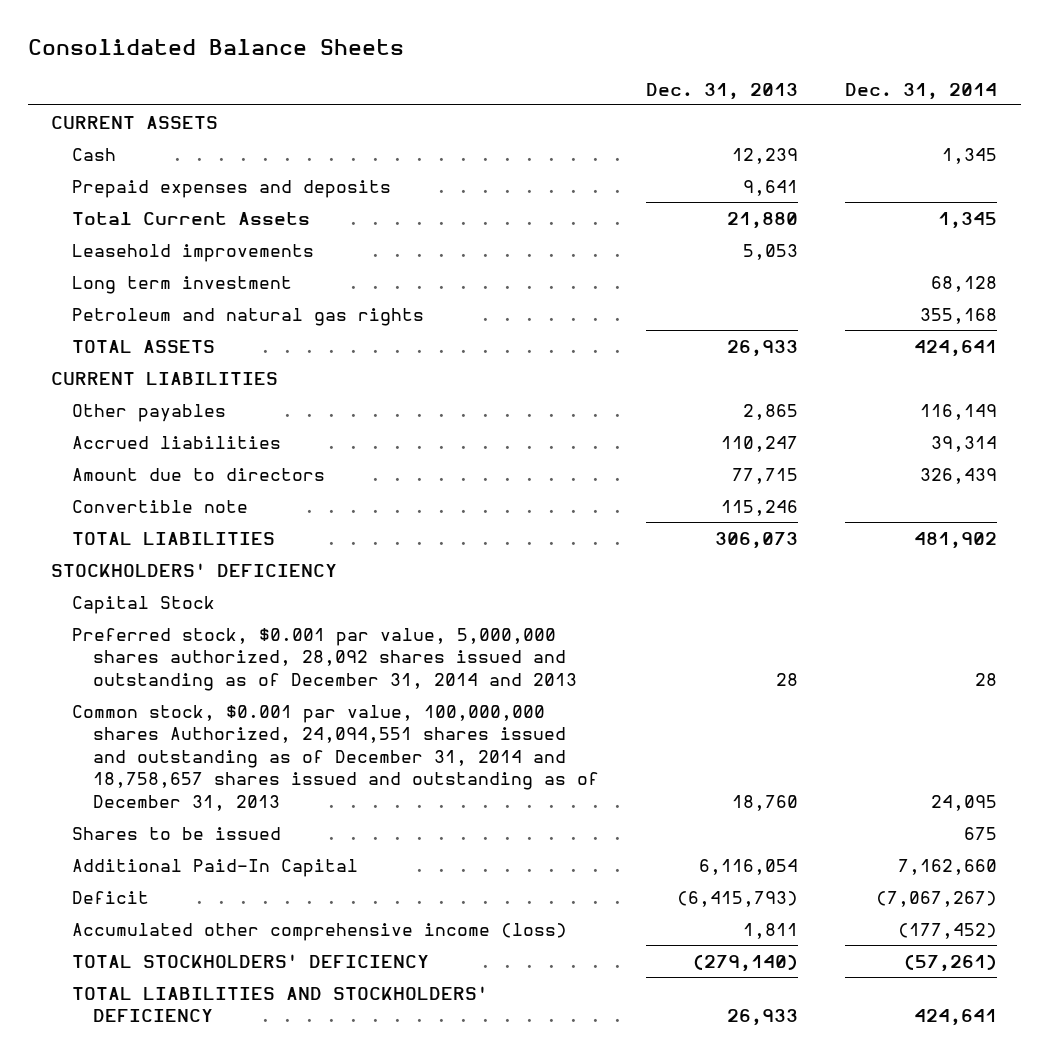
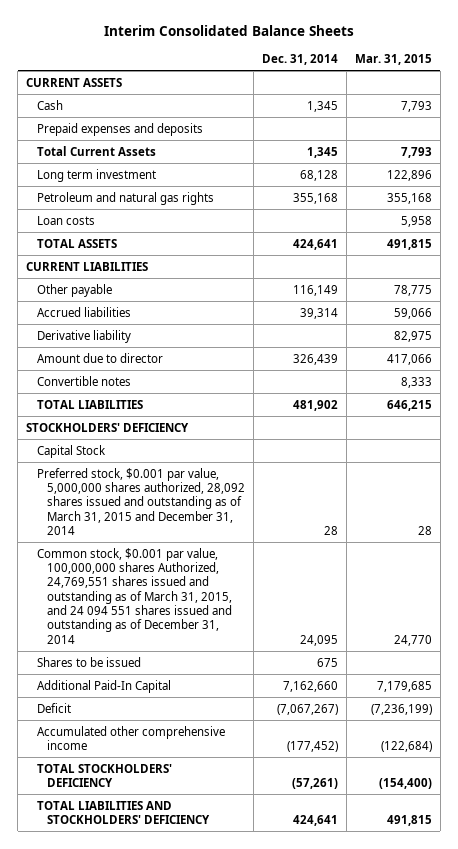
- Consolidated Balance Sheets
+ Interim Consolidated Balance Sheets
- | Dec. 31, 2013 | Dec. 31, 2014
+ | Dec. 31, 2014 | Mar. 31, 2015
- Leasehold improvements | 5,053 |
+ Loan costs | | 5,958
- Other payables | 2,865 | 116,149
+ Other payable | 116,149 | 78,775
- Amount due to directors | 77,715 | 326,439
- Convertible note | 115,246 |
+ Derivative liability | | 82,975
+ Amount due to director | 326,439 | 417,066
+ Convertible notes | | 8,333
- Preferred stock, $0.001 par value, 5,000,000 shares authorized, 28,092 shares issued and outstanding as of December 31, 2014 and 2013 | 28 | 28
- Common stock, $0.001 par value, 100,000,000 shares Authorized, 24,094,551 shares issued and outstanding as of December 31, 2014 and 18,758,657 shares issued and outstanding as of December 31, 2013 | 18,760 | 24,095
+ Preferred stock, $0.001 par value, 5,000,000 shares authorized, 28,092 shares issued and outstanding as of March 31, 2015 and December 31, 2014 | 28 | 28
+ Common stock, $0.001 par value, 100,000,000 shares Authorized, 24,769,551 shares issued and outstanding as of March 31, 2015, and 24 094 551 shares issued and outstanding as of December 31, 2014 | 24,095 | 24,770
- Accumulated other comprehensive income (loss) | 1,811 | (177,452)
+ Accumulated other comprehensive income | (177,452) | (122,684)

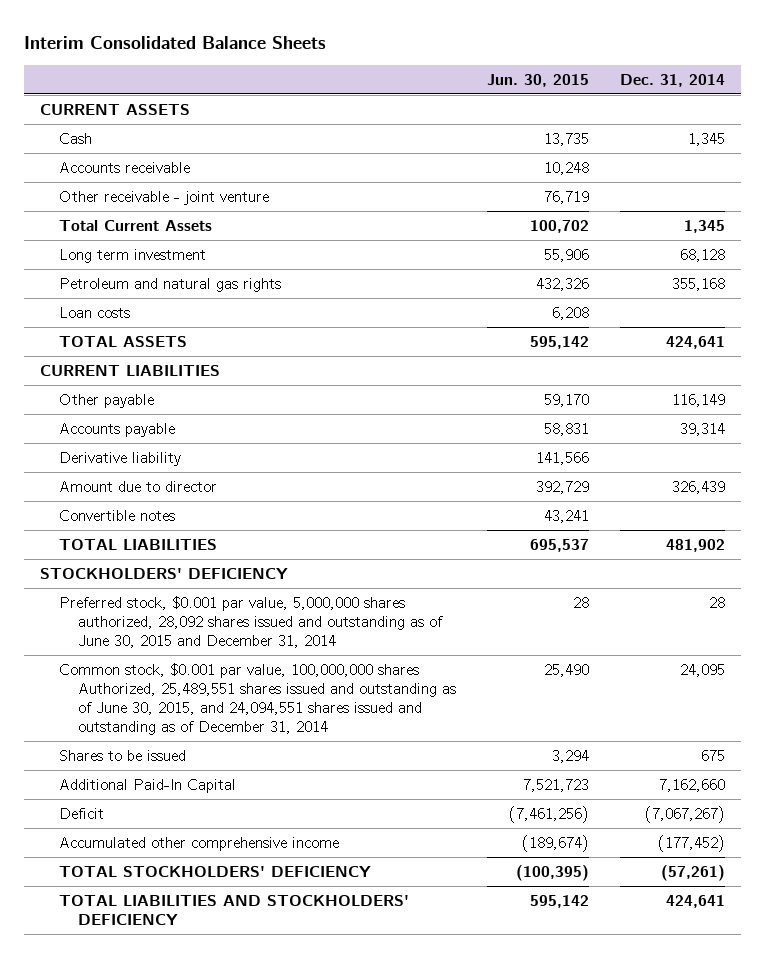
- | Dec. 31, 2014 | Mar. 31, 2015
+ | Jun. 30, 2015 | Dec. 31, 2014
- Prepaid expenses and deposits
+ Accounts receivable | 10,248 |
+ Other receivable - joint venture | 76,719 |
- Accrued liabilities | 39,314 | 59,066
+ Accounts payable | 58,831 | 39,314
- Capital Stock
- Preferred stock, $0.001 par value, 5,000,000 shares authorized, 28,092 shares issued and outstanding as of March 31, 2015 and December 31, 2014 | 28 | 28
- Common stock, $0.001 par value, 100,000,000 shares Authorized, 24,769,551 shares issued and outstanding as of March 31, 2015, and 24 094 551 shares issued and outstanding as of December 31, 2014 | 24,095 | 24,770
+ Preferred stock, $0.001 par value, 5,000,000 shares authorized, 28,092 shares issued and outstanding as of June 30, 2015 and December 31, 2014 | 28 | 28
+ Common stock, $0.001 par value, 100,000,000 shares Authorized, 25,489,551 shares issued and outstanding as of June 30, 2015, and 24,094,551 shares issued and outstanding as of December 31, 2014 | 25,490 | 24,095

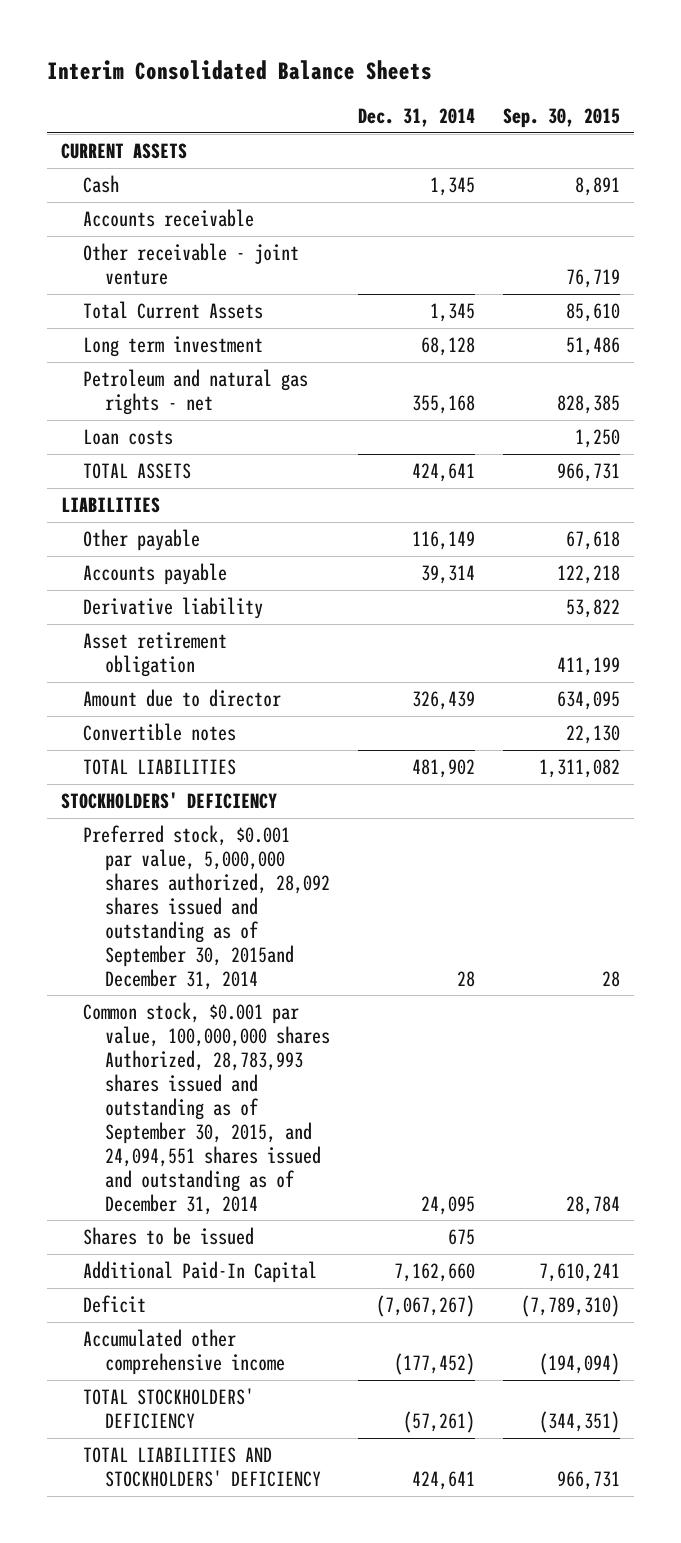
- | Jun. 30, 2015 | Dec. 31, 2014
+ | Dec. 31, 2014 | Sep. 30, 2015
- Petroleum and natural gas rights | 432,326 | 355,168
+ Petroleum and natural gas rights - net | 355,168 | 828,385
- CURRENT LIABILITIES
+ LIABILITIES
+ Asset retirement obligation | | 411,199
- Preferred stock, $0.001 par value, 5,000,000 shares authorized, 28,092 shares issued and outstanding as of June 30, 2015 and December 31, 2014 | 28 | 28
- Common stock, $0.001 par value, 100,000,000 shares Authorized, 25,489,551 shares issued and outstanding as of June 30, 2015, and 24,094,551 shares issued and outstanding as of December 31, 2014 | 25,490 | 24,095
+ Preferred stock, $0.001 par value, 5,000,000 shares authorized, 28,092 shares issued and outstanding as of September 30, 2015and December 31, 2014 | 28 | 28
+ Common stock, $0.001 par value, 100,000,000 shares Authorized, 28,783,993 shares issued and outstanding as of September 30, 2015, and 24,094,551 shares issued and outstanding as of December 31, 2014 | 24,095 | 28,784

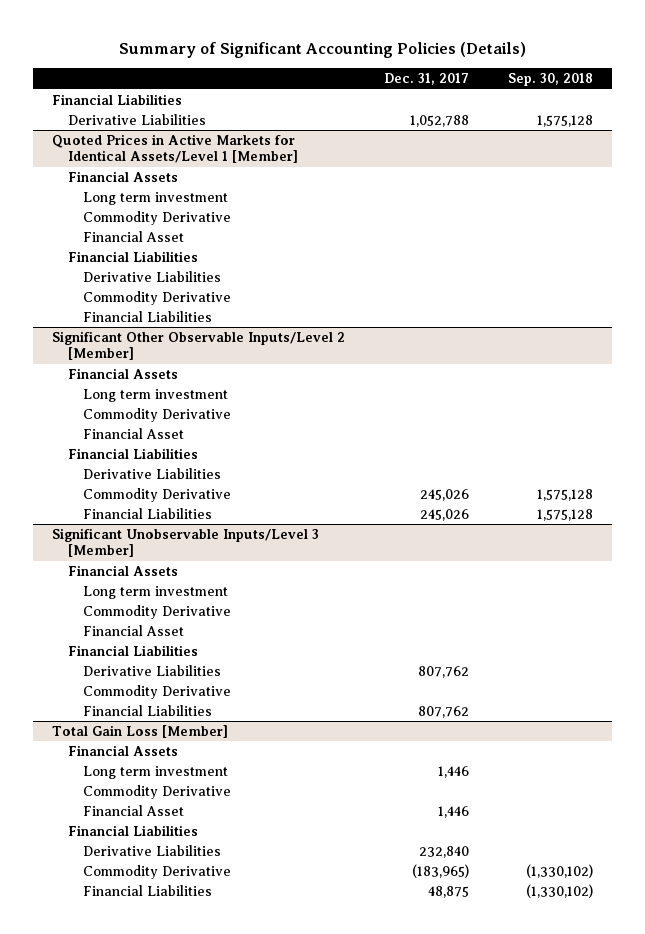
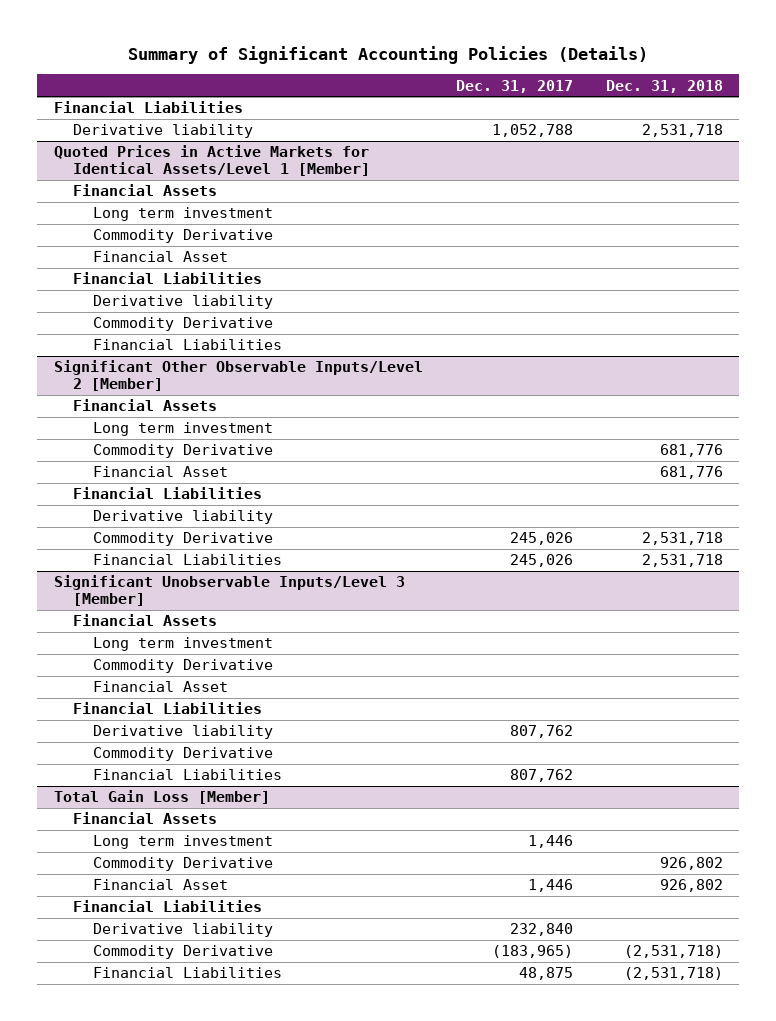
- | Dec. 31, 2017 | Sep. 30, 2018
+ | Dec. 31, 2017 | Dec. 31, 2018
- Derivative Liabilities | 1,052,788 | 1,575,128
+ Derivative liability | 1,052,788 | 2,531,718
@ Quoted Prices in Active Markets for Identical Assets/Level 1 [Member]
- Derivative Liabilities
+ Derivative liability
@ Significant Other Observable Inputs/Level 2 [Member]
- Derivative Liabilities
+ Derivative liability
@ Significant Unobservable Inputs/Level 3 [Member]
- Derivative Liabilities | 807,762 |
+ Derivative liability | 807,762 |
@ Total Gain Loss [Member]
- Derivative Liabilities | 232,840 |
+ Derivative liability | 232,840 |

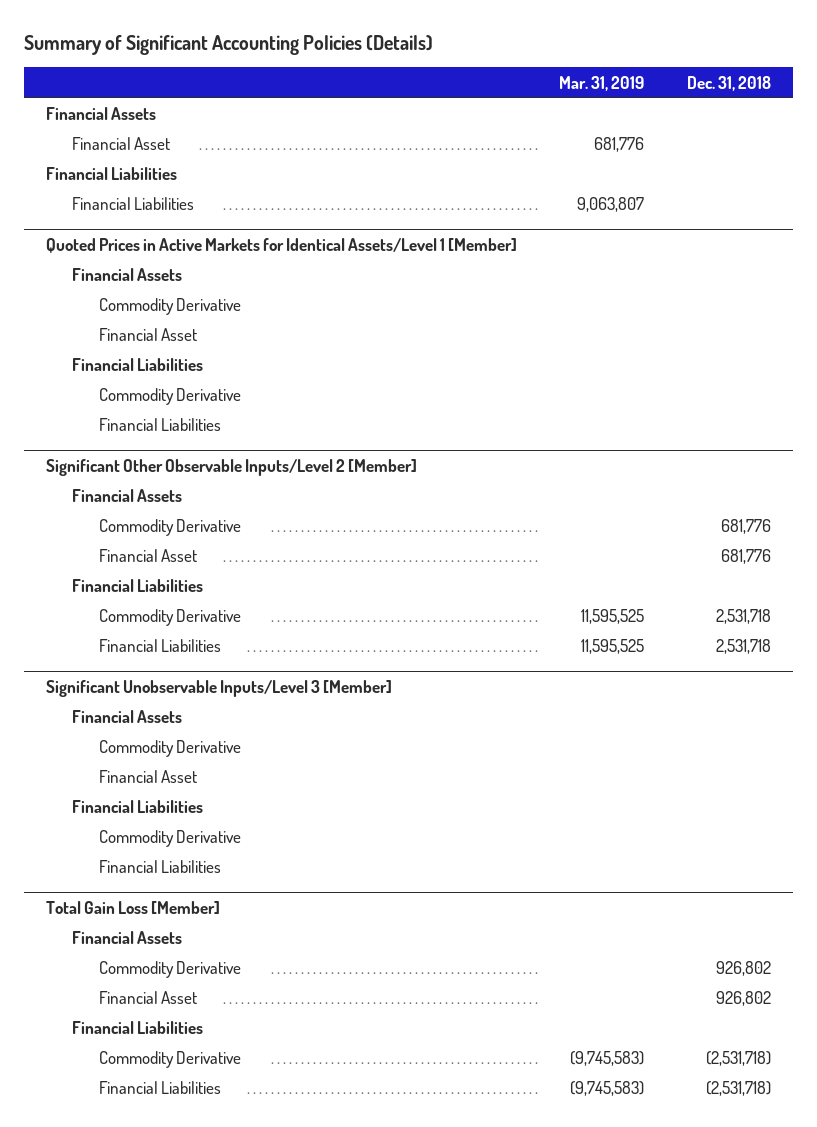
- | Dec. 31, 2017 | Dec. 31, 2018
+ | Mar. 31, 2019 | Dec. 31, 2018
+ Financial Assets
+ Financial Asset | 681,776 |
- Derivative liability | 1,052,788 | 2,531,718
+ Financial Liabilities | 9,063,807 |
@ Quoted Prices in Active Markets for Identical Assets/Level 1 [Member]
- Long term investment
- Derivative liability
@ Significant Other Observable Inputs/Level 2 [Member]
- Long term investment
- Derivative liability
@ Significant Unobservable Inputs/Level 3 [Member]
- Long term investment
- Derivative liability | 807,762 |
@ Total Gain Loss [Member]
- Long term investment | 1,446 |
- Derivative liability | 232,840 |

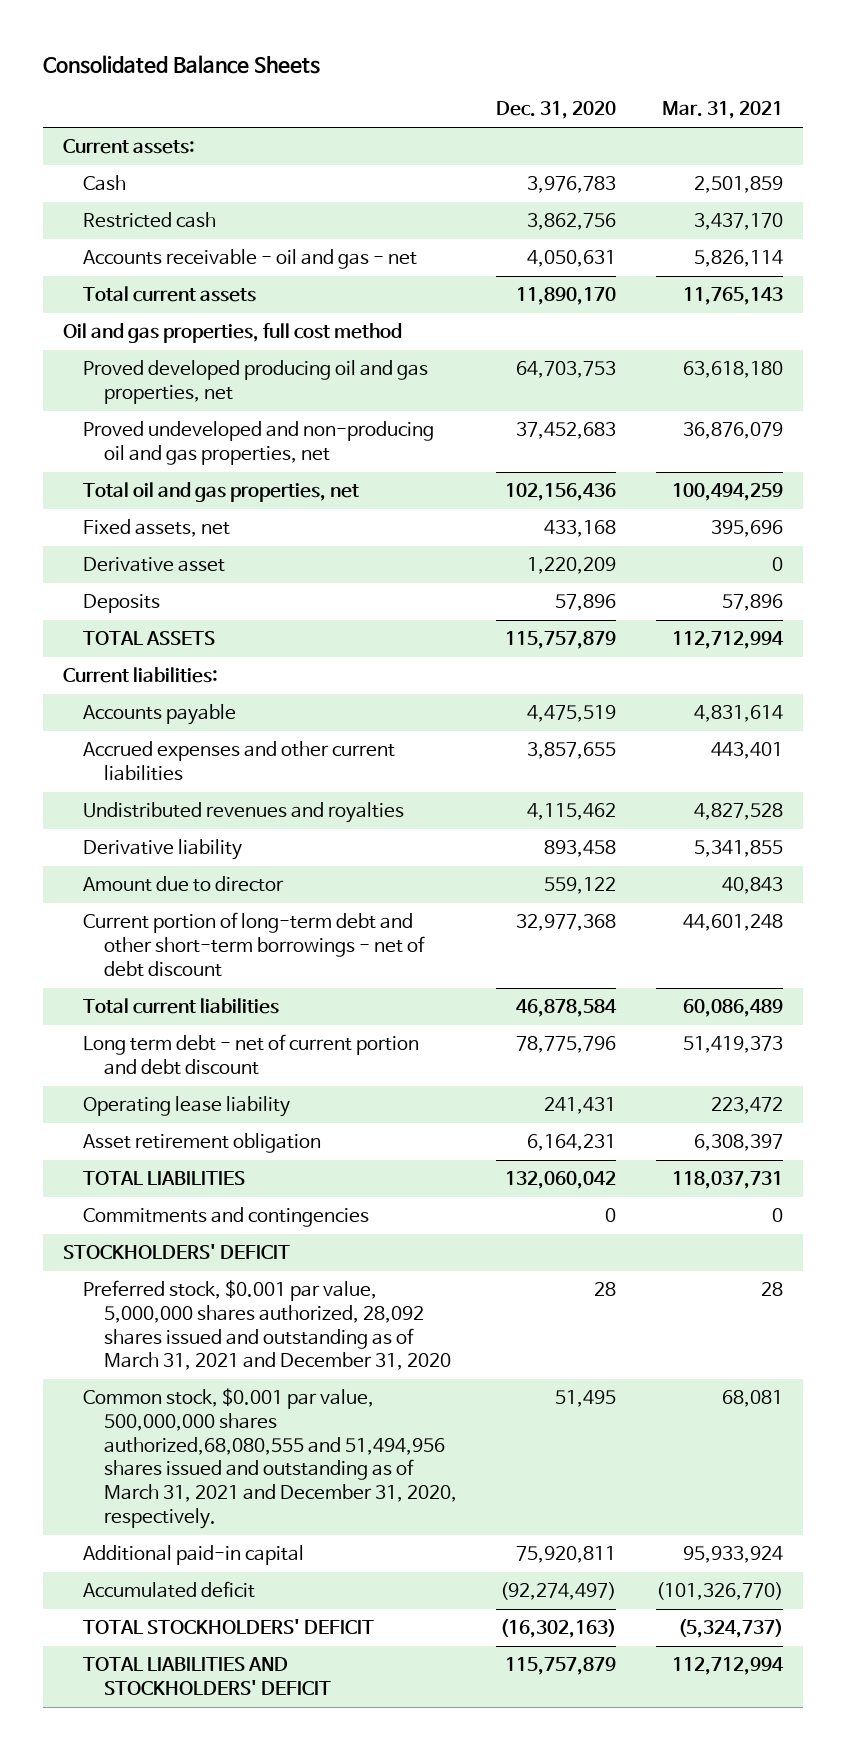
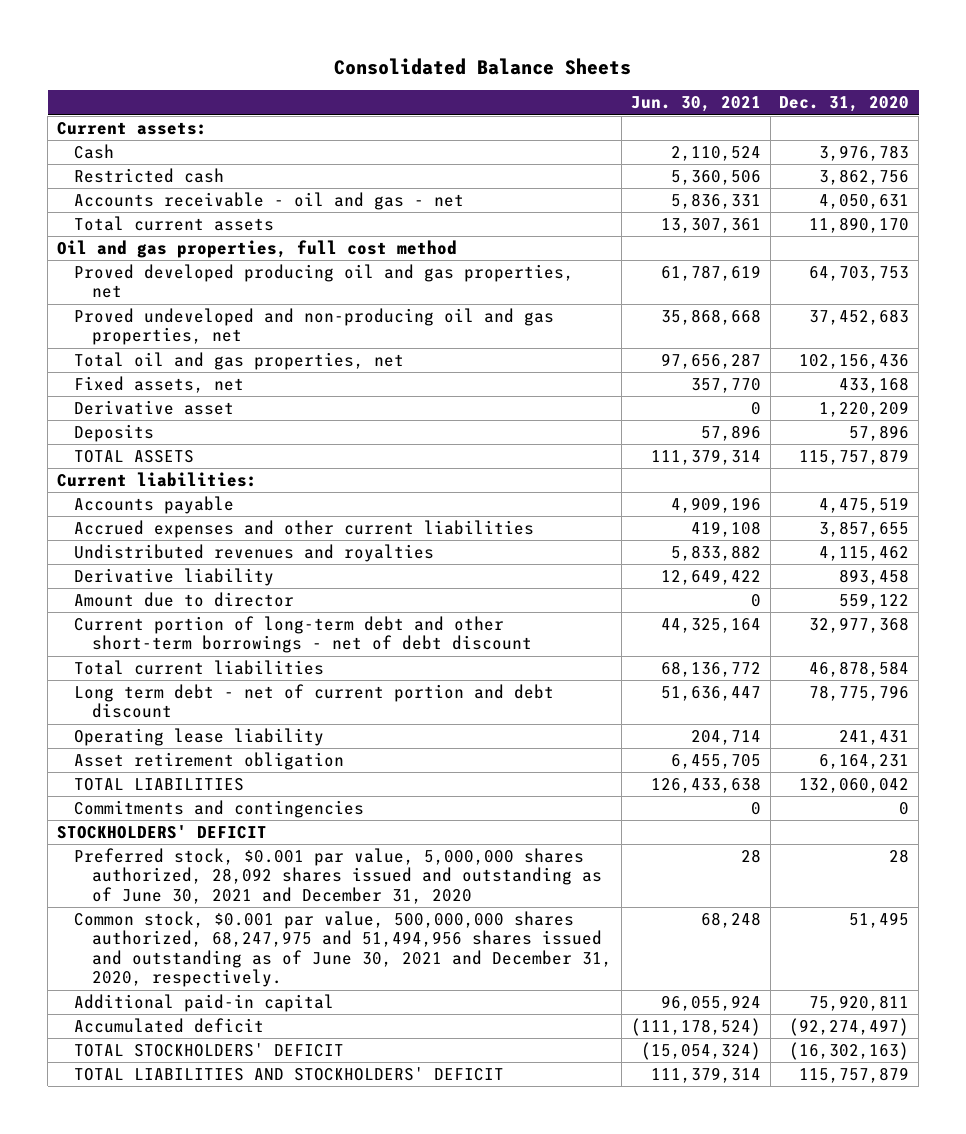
- | Dec. 31, 2020 | Mar. 31, 2021
+ | Jun. 30, 2021 | Dec. 31, 2020
- Preferred stock, $0.001 par value, 5,000,000 shares authorized, 28,092 shares issued and outstanding as of March 31, 2021 and December 31, 2020 | 28 | 28
- Common stock, $0.001 par value, 500,000,000 shares authorized,68,080,555 and 51,494,956 shares issued and outstanding as of March 31, 2021 and December 31, 2020, respectively. | 51,495 | 68,081
+ Preferred stock, $0.001 par value, 5,000,000 shares authorized, 28,092 shares issued and outstanding as of June 30, 2021 and December 31, 2020 | 28 | 28
+ Common stock, $0.001 par value, 500,000,000 shares authorized, 68,247,975 and 51,494,956 shares issued and outstanding as of June 30, 2021 and December 31, 2020, respectively. | 68,248 | 51,495

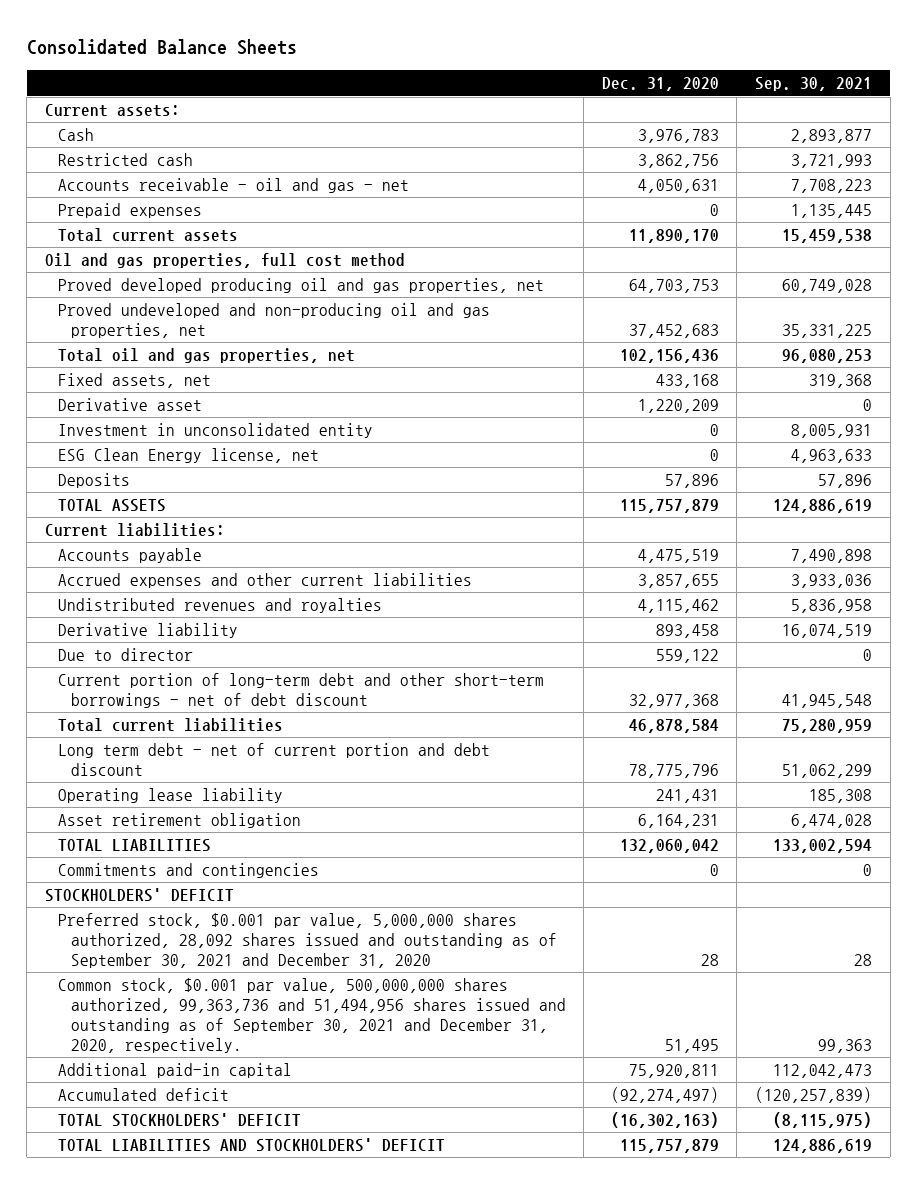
- | Jun. 30, 2021 | Dec. 31, 2020
+ | Dec. 31, 2020 | Sep. 30, 2021
+ Prepaid expenses | 0 | 1,135,445
+ Investment in unconsolidated entity | 0 | 8,005,931
+ ESG Clean Energy license, net | 0 | 4,963,633
- Amount due to director | 0 | 559,122
+ Due to director | 559,122 | 0
- Preferred stock, $0.001 par value, 5,000,000 shares authorized, 28,092 shares issued and outstanding as of June 30, 2021 and December 31, 2020 | 28 | 28
- Common stock, $0.001 par value, 500,000,000 shares authorized, 68,247,975 and 51,494,956 shares issued and outstanding as of June 30, 2021 and December 31, 2020, respectively. | 68,248 | 51,495
+ Preferred stock, $0.001 par value, 5,000,000 shares authorized, 28,092 shares issued and outstanding as of September 30, 2021 and December 31, 2020 | 28 | 28
+ Common stock, $0.001 par value, 500,000,000 shares authorized, 99,363,736 and 51,494,956 shares issued and outstanding as of September 30, 2021 and December 31, 2020, respectively. | 51,495 | 99,363

